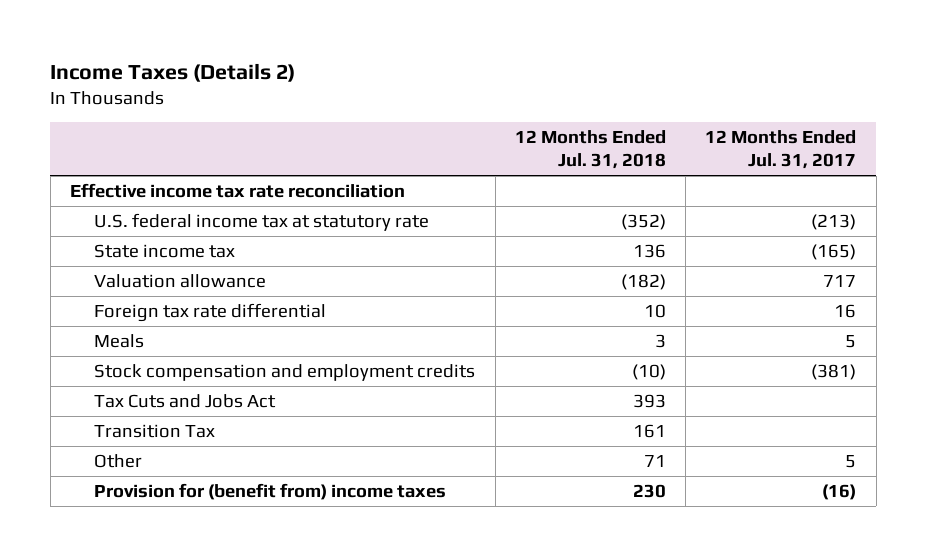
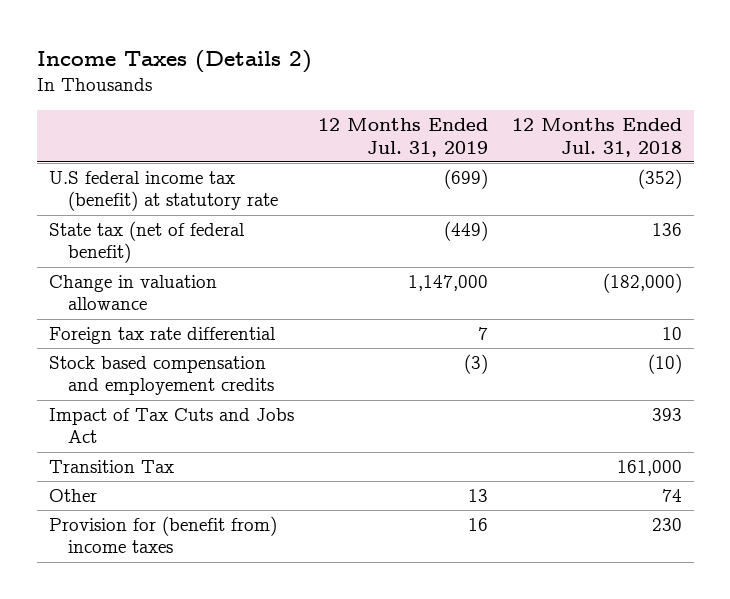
- | 12 Months Ended Jul. 31, 2018 | 12 Months Ended Jul. 31, 2017
+ | 12 Months Ended Jul. 31, 2019 | 12 Months Ended Jul. 31, 2018
- Effective income tax rate reconciliation
- U.S. federal income tax at statutory rate | (352) | (213)
- State income tax | 136 | (165)
- Valuation allowance | (182) | 717
+ U.S federal income tax (benefit) at statutory rate | (699) | (352)
+ State tax (net of federal benefit) | (449) | 136
+ Change in valuation allowance | 1,147,000 | (182,000)
- Meals | 3 | 5
- Stock compensation and employment credits | (10) | (381)
- Tax Cuts and Jobs Act | 393 |
- Transition Tax | 161 |
- Other | 71 | 5
+ Stock based compensation and employement credits | (3) | (10)
+ Impact of Tax Cuts and Jobs Act | | 393
+ Transition Tax | | 161,000
+ Other | 13 | 74

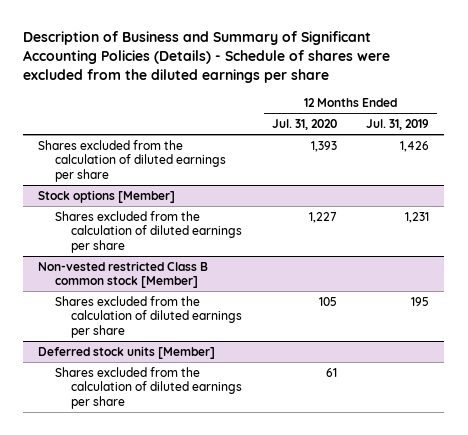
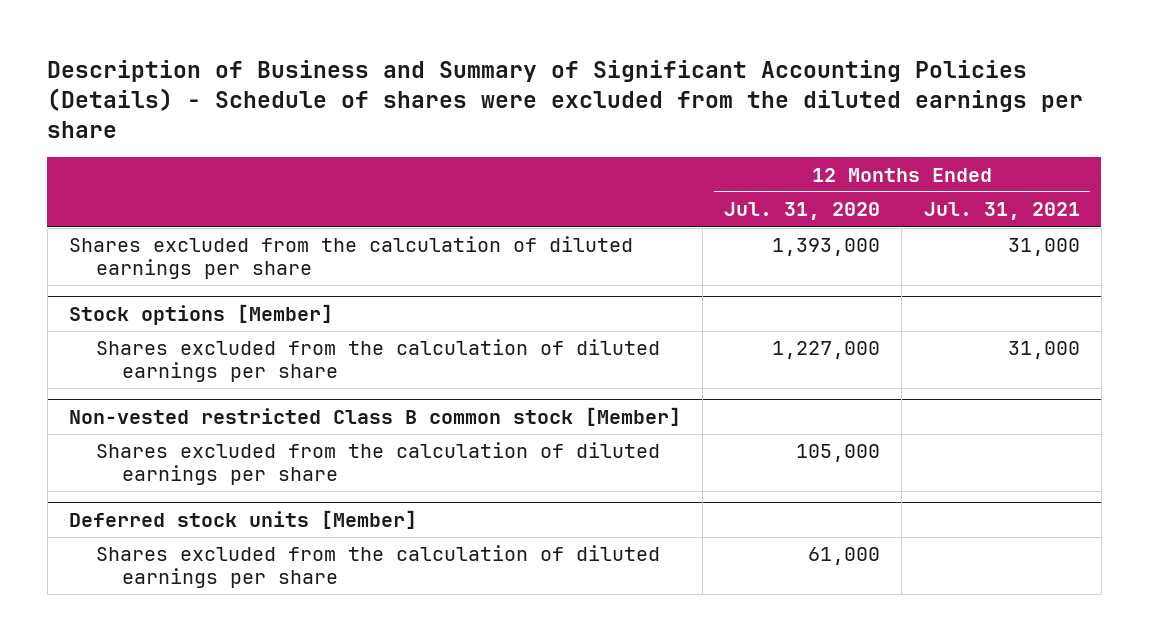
- | 12 Months Ended Jul. 31, 2020 | 12 Months Ended Jul. 31, 2019
+ | 12 Months Ended Jul. 31, 2020 | 12 Months Ended Jul. 31, 2021
- Shares excluded from the calculation of diluted earnings per share | 1,393 | 1,426
+ Shares excluded from the calculation of diluted earnings per share | 1,393,000 | 31,000
@ Stock options [Member]
- Shares excluded from the calculation of diluted earnings per share | 1,227 | 1,231
+ Shares excluded from the calculation of diluted earnings per share | 1,227,000 | 31,000
@ Non-vested restricted Class B common stock [Member]
- Shares excluded from the calculation of diluted earnings per share | 105 | 195
+ Shares excluded from the calculation of diluted earnings per share | 105,000 |
@ Deferred stock units [Member]
- Shares excluded from the calculation of diluted earnings per share | 61 |
+ Shares excluded from the calculation of diluted earnings per share | 61,000 |

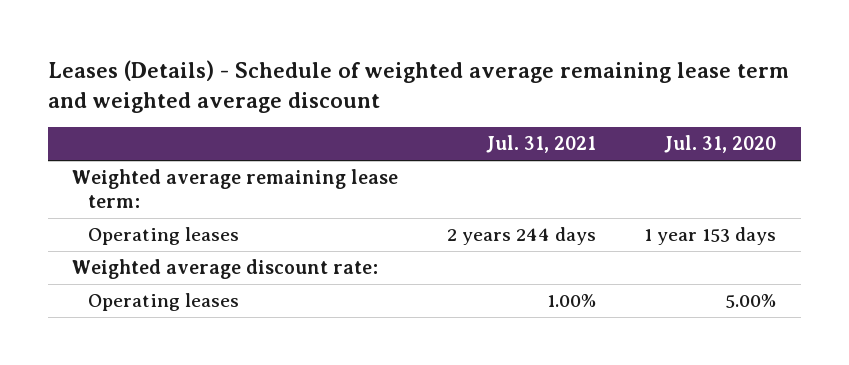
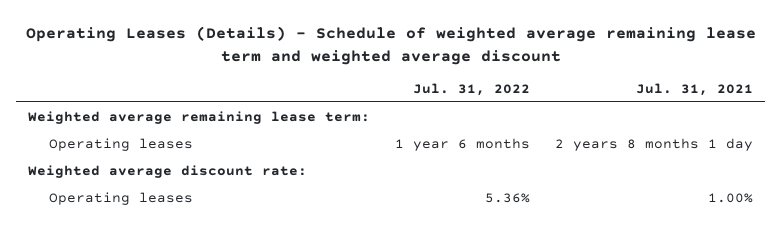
- Leases (Details) - Schedule of weighted average remaining lease term and weighted average discount
+ Operating Leases (Details) - Schedule of weighted average remaining lease term and weighted average discount
- | Jul. 31, 2021 | Jul. 31, 2020
+ | Jul. 31, 2022 | Jul. 31, 2021
- Operating leases | 2 years 244 days | 1 year 153 days
+ Operating leases | 1 year 6 months | 2 years 8 months 1 day

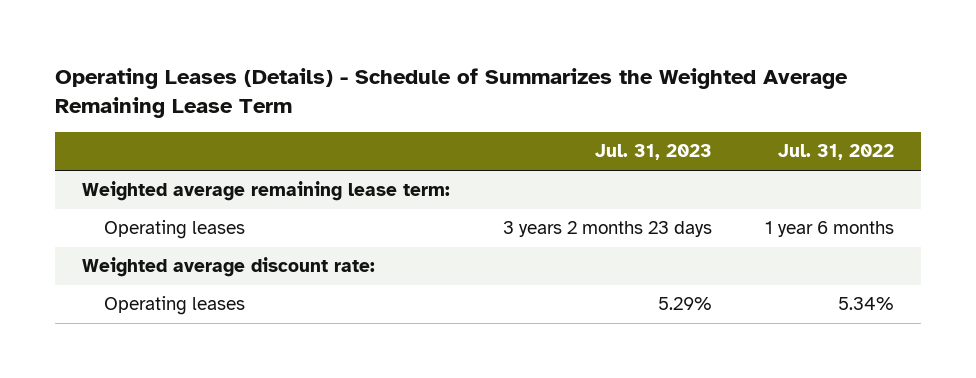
- Operating Leases (Details) - Schedule of weighted average remaining lease term and weighted average discount
+ Operating Leases (Details) - Schedule of Summarizes the Weighted Average Remaining Lease Term
- | Jul. 31, 2022 | Jul. 31, 2021
+ | Jul. 31, 2023 | Jul. 31, 2022
- Operating leases | 5.36% | 1.00%
+ Operating leases | 5.29% | 5.34%

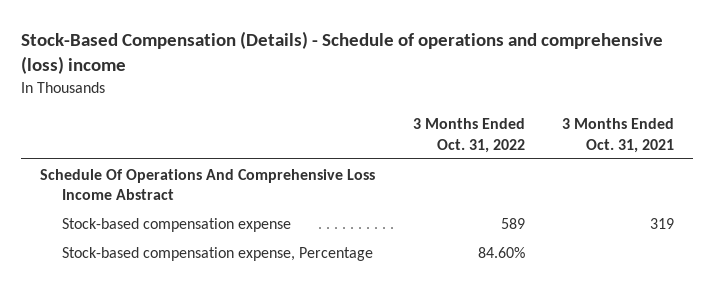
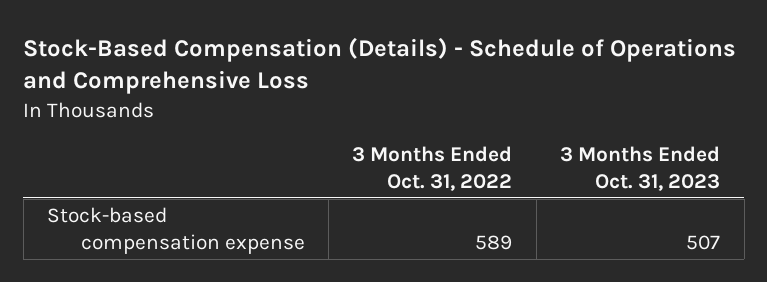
- Stock-Based Compensation (Details) - Schedule of operations and comprehensive (loss) income
+ Stock-Based Compensation (Details) - Schedule of Operations and Comprehensive Loss
- | 3 Months Ended Oct. 31, 2022 | 3 Months Ended Oct. 31, 2021
+ | 3 Months Ended Oct. 31, 2022 | 3 Months Ended Oct. 31, 2023
- Schedule Of Operations And Comprehensive Loss Income Abstract
- Stock-based compensation expense, Percentage | 84.60% |

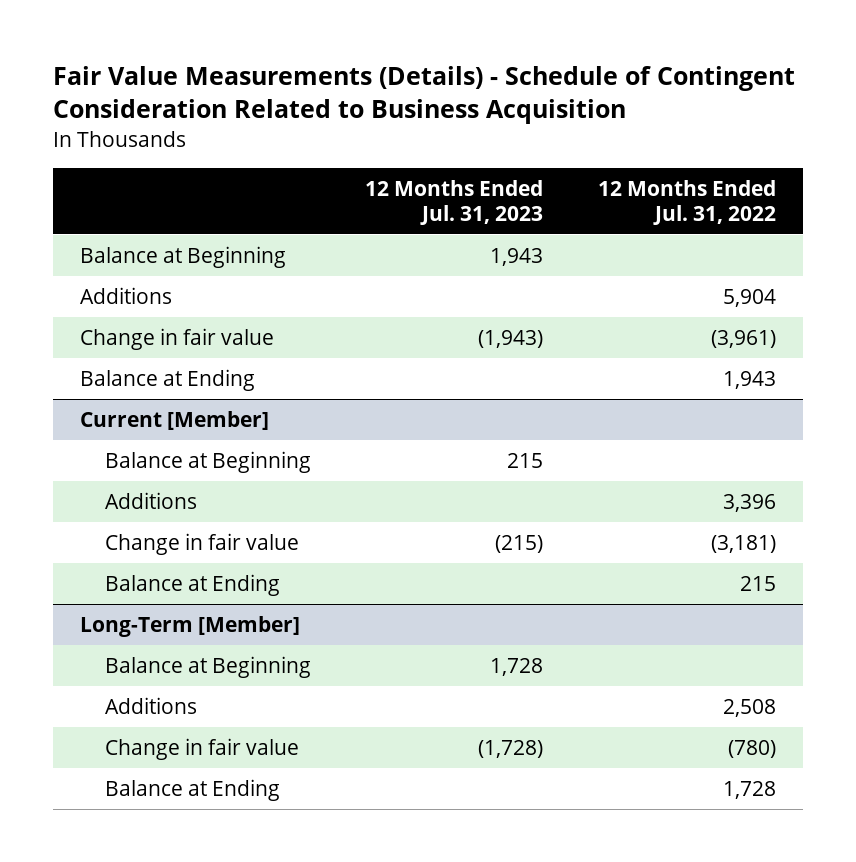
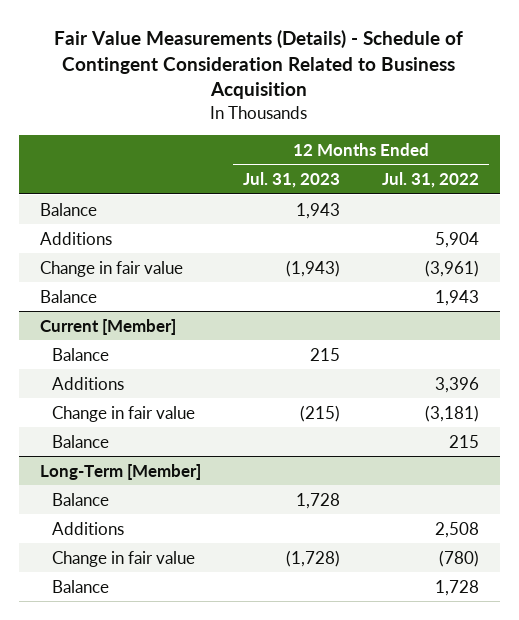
- Balance at Beginning | 1,943 |
+ Balance | 1,943 |
- Balance at Ending | | 1,943
+ Balance | | 1,943
@ Current [Member]
- Balance at Beginning | 215 |
+ Balance | 215 |
- Balance at Ending | | 215
+ Balance | | 215
@ Long-Term [Member]
- Balance at Beginning | 1,728 |
+ Balance | 1,728 |
- Balance at Ending | | 1,728
+ Balance | | 1,728

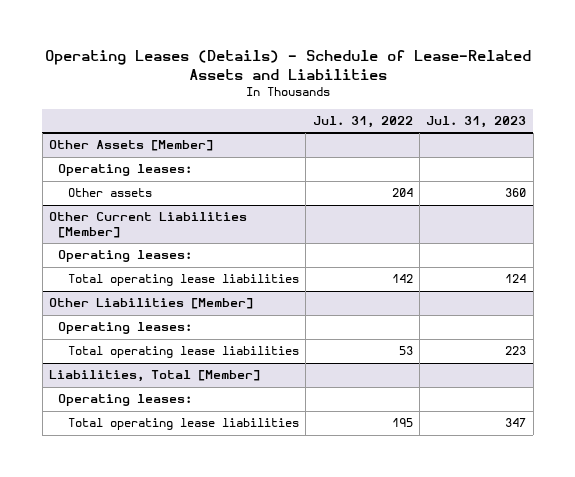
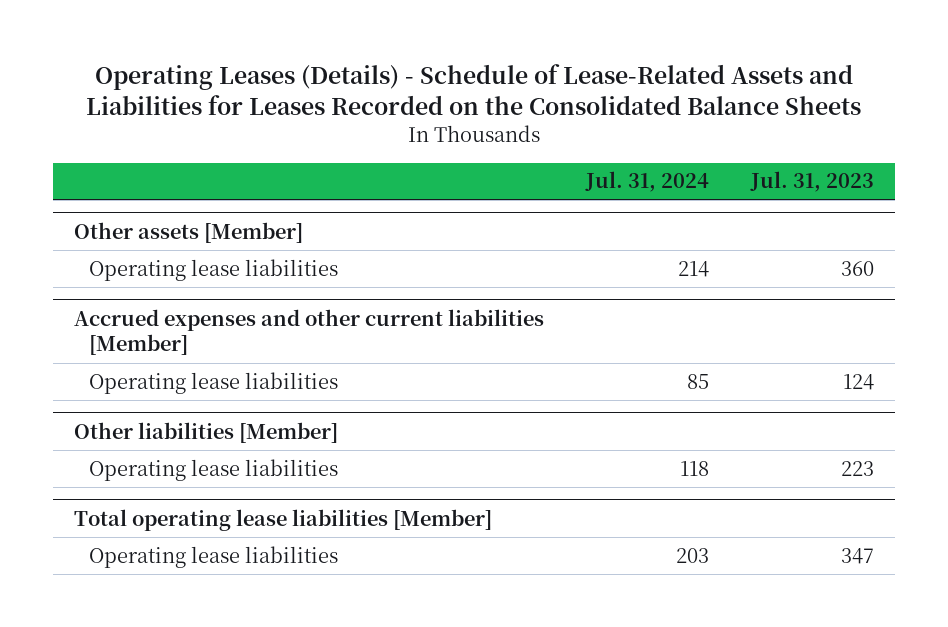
- Operating Leases (Details) - Schedule of Lease-Related Assets and Liabilities
+ Operating Leases (Details) - Schedule of Lease-Related Assets and Liabilities for Leases Recorded on the Consolidated Balance Sheets
- | Jul. 31, 2022 | Jul. 31, 2023
+ | Jul. 31, 2024 | Jul. 31, 2023
- Other Assets [Member]
- Operating leases:
- Other assets | 204 | 360
- Other Current Liabilities [Member]
- Operating leases:
- Total operating lease liabilities | 142 | 124
- Other Liabilities [Member]
- Operating leases:
- Total operating lease liabilities | 53 | 223
- Liabilities, Total [Member]
- Operating leases:
- Total operating lease liabilities | 195 | 347
+ Other assets [Member]
+ Operating lease liabilities | 214 | 360
+ Accrued expenses and other current liabilities [Member]
+ Operating lease liabilities | 85 | 124
+ Other liabilities [Member]
+ Operating lease liabilities | 118 | 223
+ Total operating lease liabilities [Member]
+ Operating lease liabilities | 203 | 347

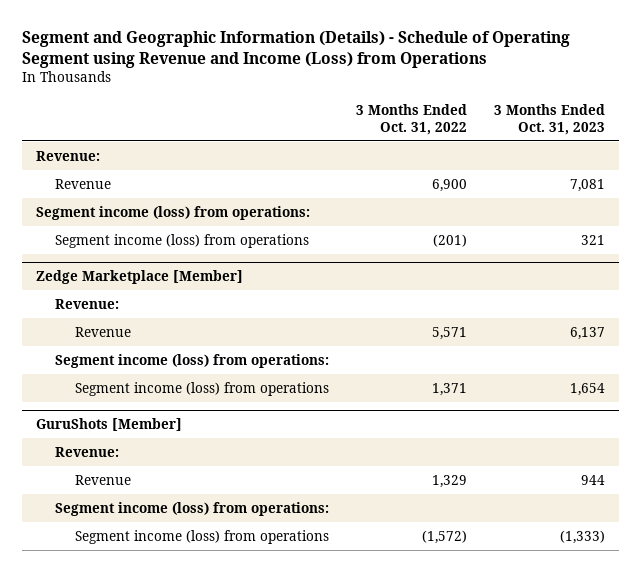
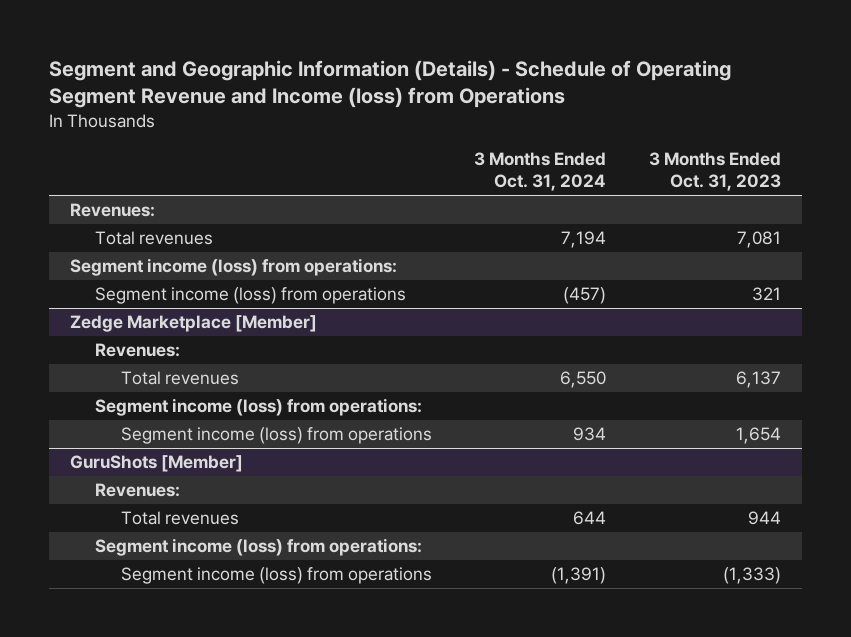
- Segment and Geographic Information (Details) - Schedule of Operating Segment using Revenue and Income (Loss) from Operations
+ Segment and Geographic Information (Details) - Schedule of Operating Segment Revenue and Income (loss) from Operations
- | 3 Months Ended Oct. 31, 2022 | 3 Months Ended Oct. 31, 2023
+ | 3 Months Ended Oct. 31, 2024 | 3 Months Ended Oct. 31, 2023
- Revenue:
- Revenue | 6,900 | 7,081
+ Revenues:
+ Total revenues | 7,194 | 7,081
@ Zedge Marketplace [Member]
- Revenue:
- Revenue | 5,571 | 6,137
+ Revenues:
+ Total revenues | 6,550 | 6,137
@ GuruShots [Member]
- Revenue:
- Revenue | 1,329 | 944
+ Revenues:
+ Total revenues | 644 | 944

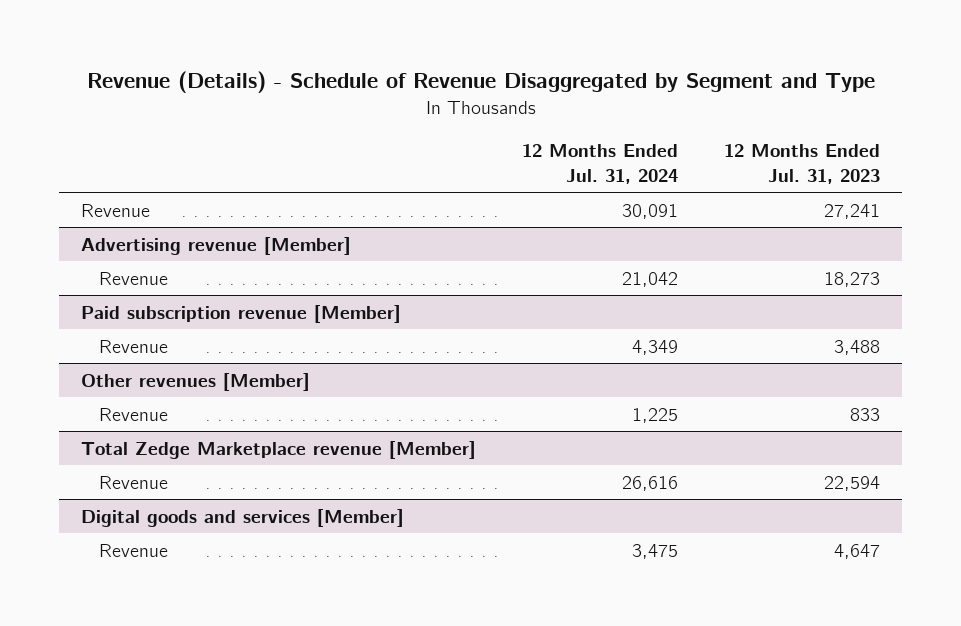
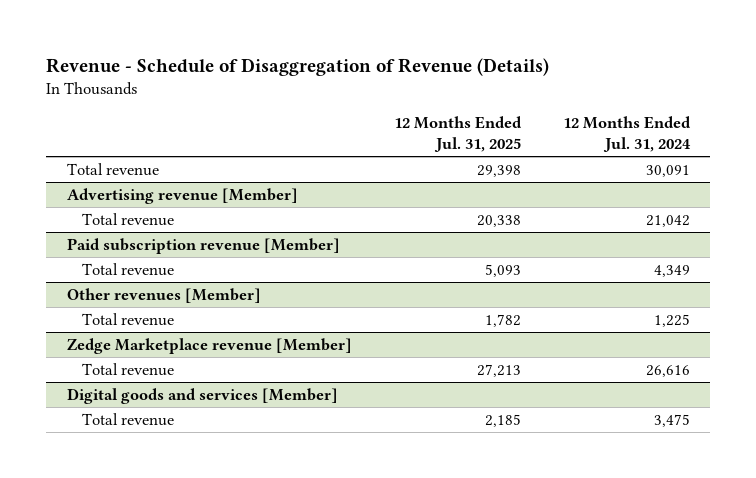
- Revenue (Details) - Schedule of Revenue Disaggregated by Segment and Type
+ Revenue - Schedule of Disaggregation of Revenue (Details)
- | 12 Months Ended Jul. 31, 2024 | 12 Months Ended Jul. 31, 2023
+ | 12 Months Ended Jul. 31, 2025 | 12 Months Ended Jul. 31, 2024
- Revenue | 30,091 | 27,241
+ Total revenue | 29,398 | 30,091
@ Advertising revenue [Member]
- Revenue | 21,042 | 18,273
+ Total revenue | 20,338 | 21,042
@ Paid subscription revenue [Member]
- Revenue | 4,349 | 3,488
+ Total revenue | 5,093 | 4,349
@ Other revenues [Member]
- Revenue | 1,225 | 833
- Total Zedge Marketplace revenue [Member]
- Revenue | 26,616 | 22,594
@ Other revenues [Member]
+ Total revenue | 1,782 | 1,225
+ Zedge Marketplace revenue [Member]
+ Total revenue | 27,213 | 26,616
@ Digital goods and services [Member]
- Revenue | 3,475 | 4,647
+ Total revenue | 2,185 | 3,475

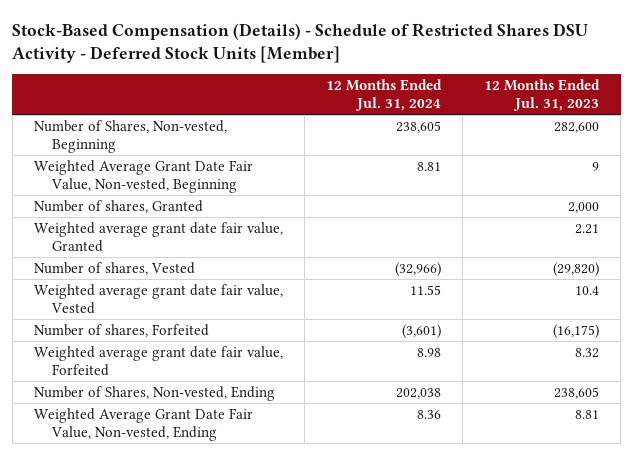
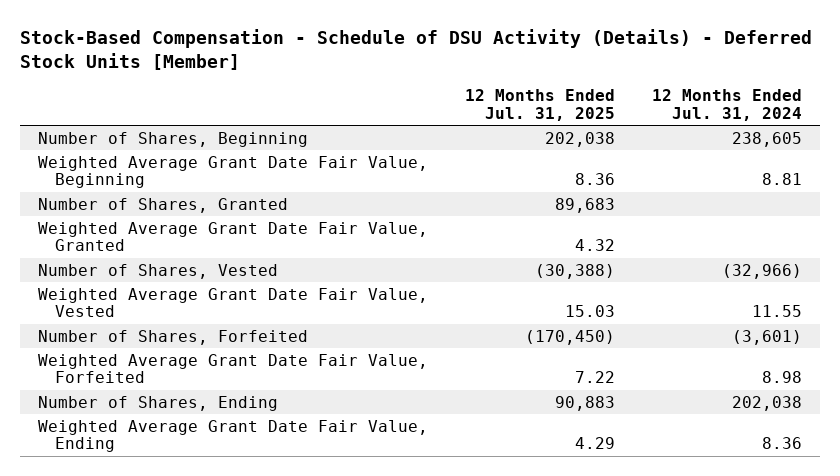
- Stock-Based Compensation (Details) - Schedule of Restricted Shares DSU Activity - Deferred Stock Units [Member]
+ Stock-Based Compensation - Schedule of DSU Activity (Details) - Deferred Stock Units [Member]
- | 12 Months Ended Jul. 31, 2024 | 12 Months Ended Jul. 31, 2023
+ | 12 Months Ended Jul. 31, 2025 | 12 Months Ended Jul. 31, 2024
- Number of Shares, Non-vested, Beginning | 238,605 | 282,600
- Weighted Average Grant Date Fair Value, Non-vested, Beginning | 8.81 | 9
- Number of shares, Granted | | 2,000
- Weighted average grant date fair value, Granted | | 2.21
- Number of shares, Vested | (32,966) | (29,820)
- Weighted average grant date fair value, Vested | 11.55 | 10.4
- Number of shares, Forfeited | (3,601) | (16,175)
- Weighted average grant date fair value, Forfeited | 8.98 | 8.32
- Number of Shares, Non-vested, Ending | 202,038 | 238,605
- Weighted Average Grant Date Fair Value, Non-vested, Ending | 8.36 | 8.81
+ Number of Shares, Beginning | 202,038 | 238,605
+ Weighted Average Grant Date Fair Value, Beginning | 8.36 | 8.81
+ Number of Shares, Granted | 89,683 |
+ Weighted Average Grant Date Fair Value, Granted | 4.32 |
+ Number of Shares, Vested | (30,388) | (32,966)
+ Weighted Average Grant Date Fair Value, Vested | 15.03 | 11.55
+ Number of Shares, Forfeited | (170,450) | (3,601)
+ Weighted Average Grant Date Fair Value, Forfeited | 7.22 | 8.98
+ Number of Shares, Ending | 90,883 | 202,038
+ Weighted Average Grant Date Fair Value, Ending | 4.29 | 8.36

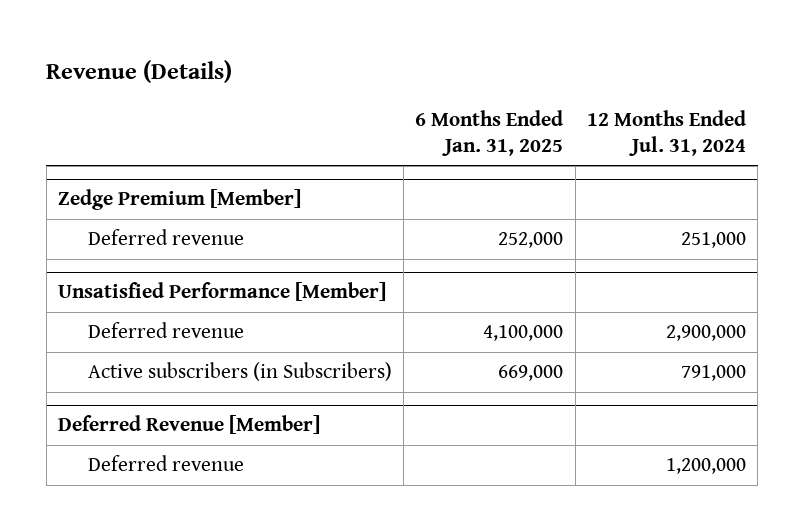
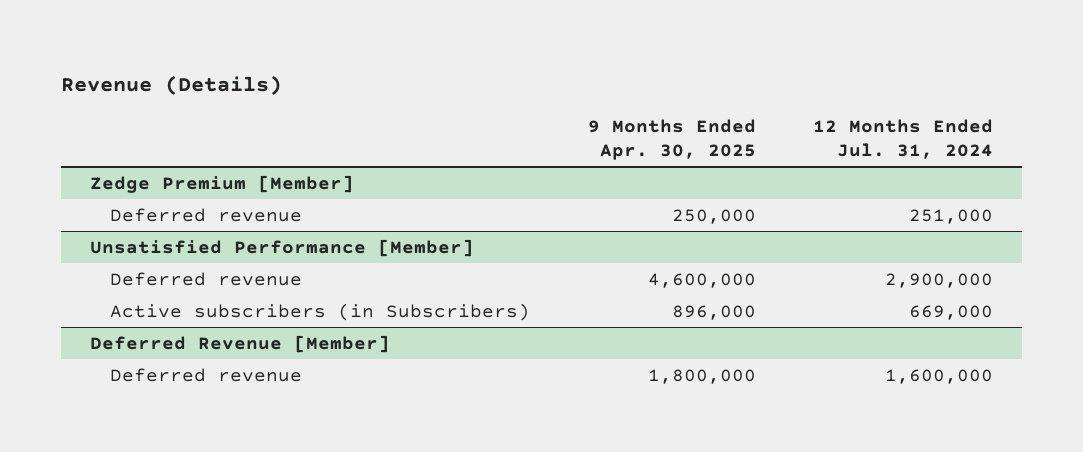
- | 6 Months Ended Jan. 31, 2025 | 12 Months Ended Jul. 31, 2024
+ | 9 Months Ended Apr. 30, 2025 | 12 Months Ended Jul. 31, 2024
@ Unsatisfied Performance [Member]
- Active subscribers (in Subscribers) | 669,000 | 791,000
+ Active subscribers (in Subscribers) | 896,000 | 669,000
@ Deferred Revenue [Member]
- Deferred revenue | | 1,200,000
+ Deferred revenue | 1,800,000 | 1,600,000

